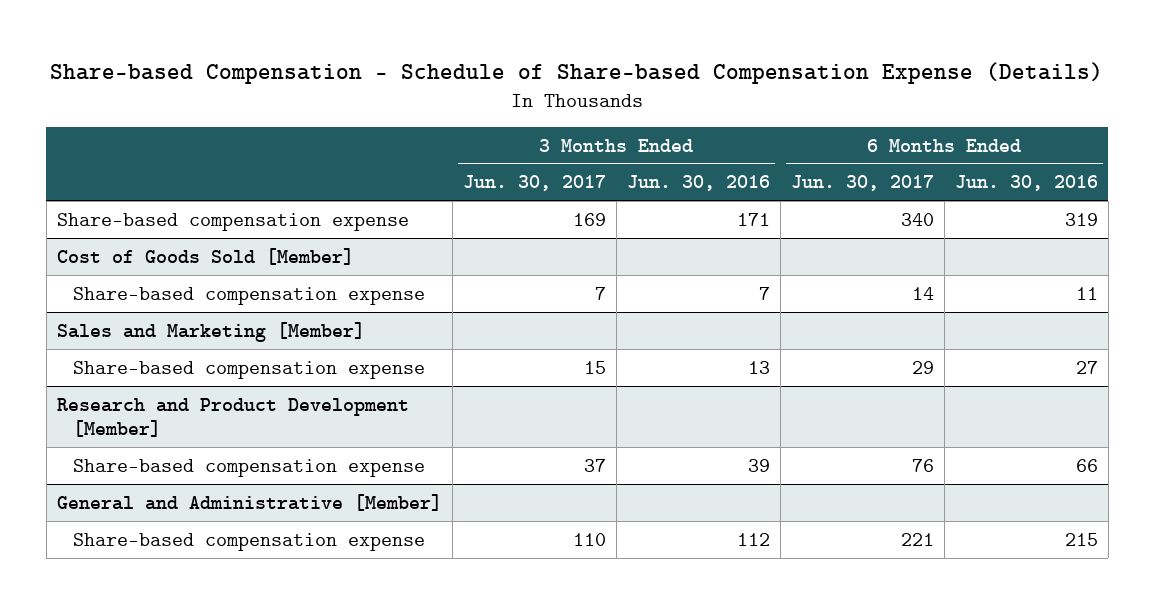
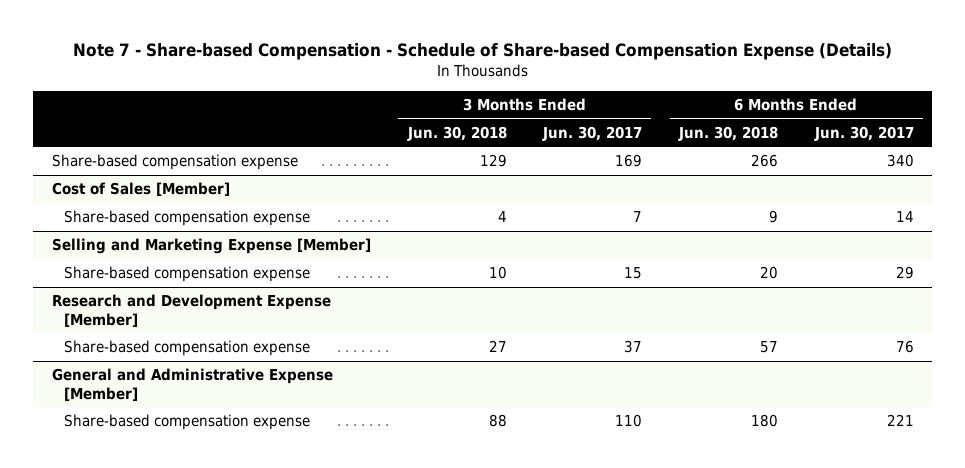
- Share-based Compensation - Schedule of Share-based Compensation Expense (Details)
+ Note 7 - Share-based Compensation - Schedule of Share-based Compensation Expense (Details)
- | 3 Months Ended Jun. 30, 2017 | 3 Months Ended Jun. 30, 2016 | 6 Months Ended Jun. 30, 2017 | 6 Months Ended Jun. 30, 2016
+ | 3 Months Ended Jun. 30, 2018 | 3 Months Ended Jun. 30, 2017 | 6 Months Ended Jun. 30, 2018 | 6 Months Ended Jun. 30, 2017
- Cost of Goods Sold [Member]
+ Cost of Sales [Member]
- Sales and Marketing [Member]
+ Selling and Marketing Expense [Member]
- Research and Product Development [Member]
+ Research and Development Expense [Member]
- General and Administrative [Member]
+ General and Administrative Expense [Member]

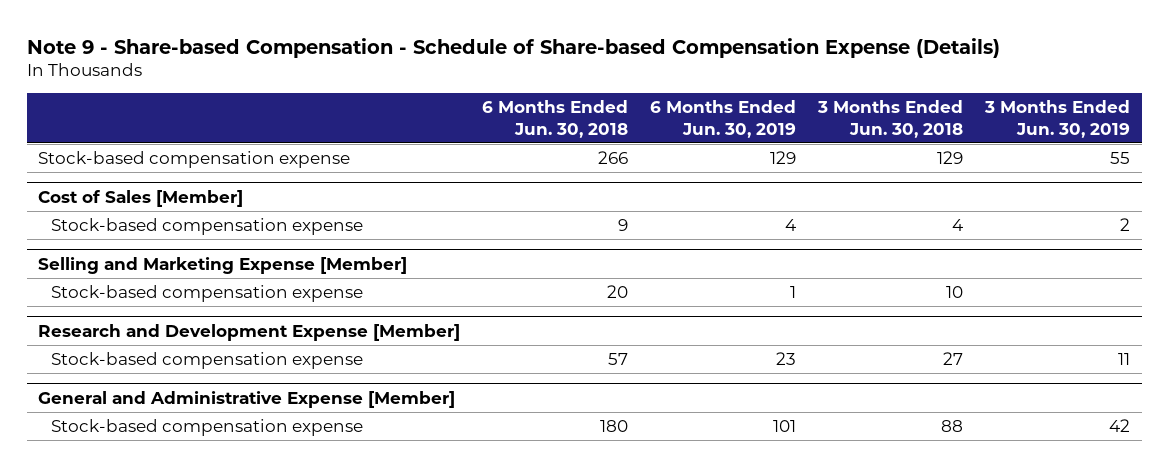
- Note 7 - Share-based Compensation - Schedule of Share-based Compensation Expense (Details)
+ Note 9 - Share-based Compensation - Schedule of Share-based Compensation Expense (Details)
- | 3 Months Ended Jun. 30, 2018 | 3 Months Ended Jun. 30, 2017 | 6 Months Ended Jun. 30, 2018 | 6 Months Ended Jun. 30, 2017
+ | 6 Months Ended Jun. 30, 2018 | 6 Months Ended Jun. 30, 2019 | 3 Months Ended Jun. 30, 2018 | 3 Months Ended Jun. 30, 2019
- Share-based compensation expense | 129 | 169 | 266 | 340
+ Stock-based compensation expense | 266 | 129 | 129 | 55
@ Cost of Sales [Member]
- Share-based compensation expense | 4 | 7 | 9 | 14
+ Stock-based compensation expense | 9 | 4 | 4 | 2
@ Selling and Marketing Expense [Member]
- Share-based compensation expense | 10 | 15 | 20 | 29
+ Stock-based compensation expense | 20 | 1 | 10 |
@ Research and Development Expense [Member]
- Share-based compensation expense | 27 | 37 | 57 | 76
+ Stock-based compensation expense | 57 | 23 | 27 | 11
@ General and Administrative Expense [Member]
- Share-based compensation expense | 88 | 110 | 180 | 221
+ Stock-based compensation expense | 180 | 101 | 88 | 42

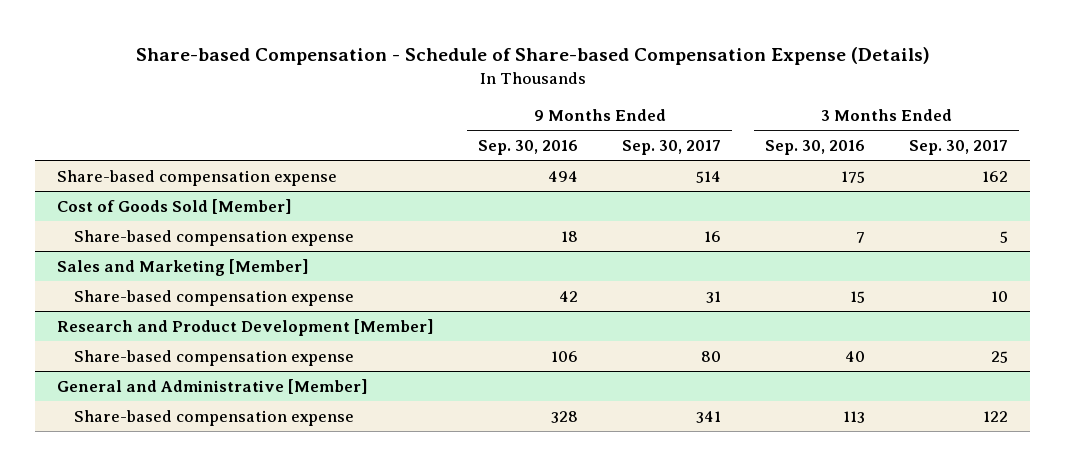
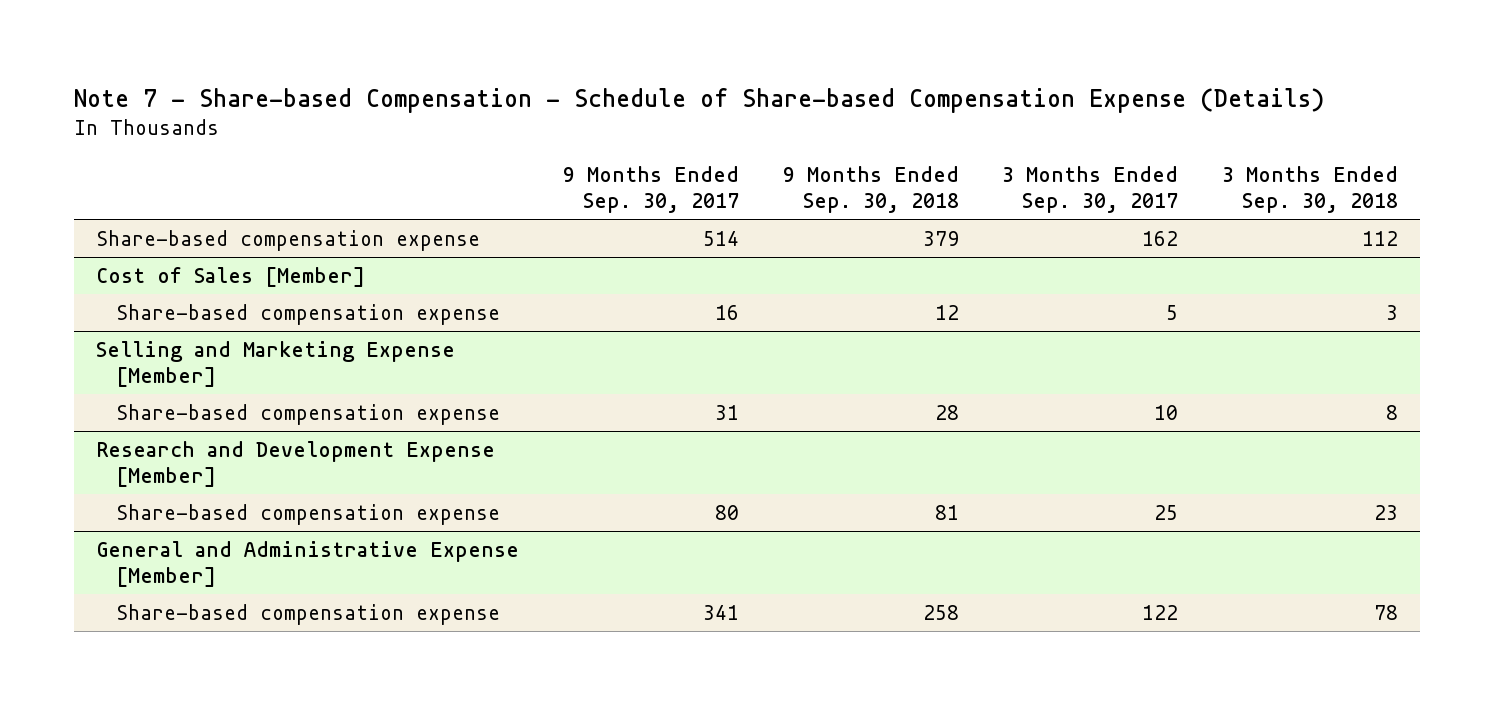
- Share-based Compensation - Schedule of Share-based Compensation Expense (Details)
+ Note 7 - Share-based Compensation - Schedule of Share-based Compensation Expense (Details)
- | 9 Months Ended Sep. 30, 2016 | 9 Months Ended Sep. 30, 2017 | 3 Months Ended Sep. 30, 2016 | 3 Months Ended Sep. 30, 2017
+ | 9 Months Ended Sep. 30, 2017 | 9 Months Ended Sep. 30, 2018 | 3 Months Ended Sep. 30, 2017 | 3 Months Ended Sep. 30, 2018
- Cost of Goods Sold [Member]
+ Cost of Sales [Member]
- Sales and Marketing [Member]
+ Selling and Marketing Expense [Member]
- Research and Product Development [Member]
+ Research and Development Expense [Member]
- General and Administrative [Member]
+ General and Administrative Expense [Member]

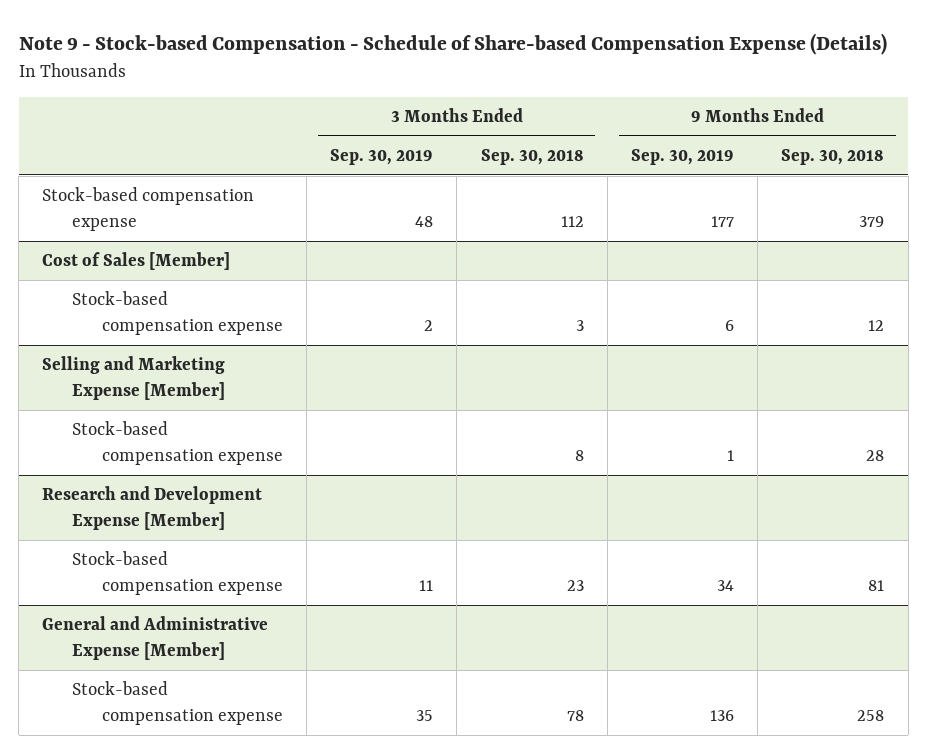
- Note 7 - Share-based Compensation - Schedule of Share-based Compensation Expense (Details)
+ Note 9 - Stock-based Compensation - Schedule of Share-based Compensation Expense (Details)
- | 9 Months Ended Sep. 30, 2017 | 9 Months Ended Sep. 30, 2018 | 3 Months Ended Sep. 30, 2017 | 3 Months Ended Sep. 30, 2018
+ | 3 Months Ended Sep. 30, 2019 | 3 Months Ended Sep. 30, 2018 | 9 Months Ended Sep. 30, 2019 | 9 Months Ended Sep. 30, 2018
- Share-based compensation expense | 514 | 379 | 162 | 112
+ Stock-based compensation expense | 48 | 112 | 177 | 379
@ Cost of Sales [Member]
- Share-based compensation expense | 16 | 12 | 5 | 3
+ Stock-based compensation expense | 2 | 3 | 6 | 12
@ Selling and Marketing Expense [Member]
- Share-based compensation expense | 31 | 28 | 10 | 8
+ Stock-based compensation expense | | 8 | 1 | 28
@ Research and Development Expense [Member]
- Share-based compensation expense | 80 | 81 | 25 | 23
+ Stock-based compensation expense | 11 | 23 | 34 | 81
@ General and Administrative Expense [Member]
- Share-based compensation expense | 341 | 258 | 122 | 78
+ Stock-based compensation expense | 35 | 78 | 136 | 258

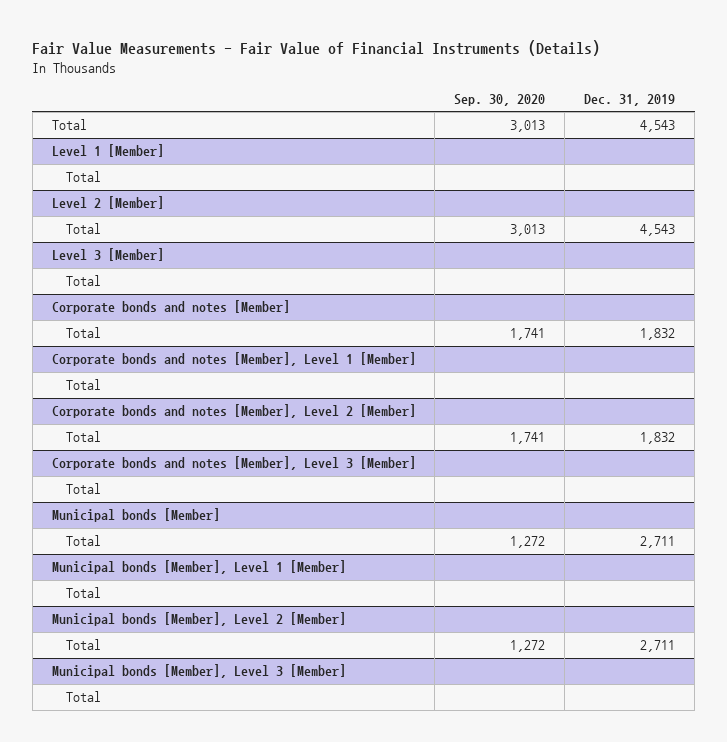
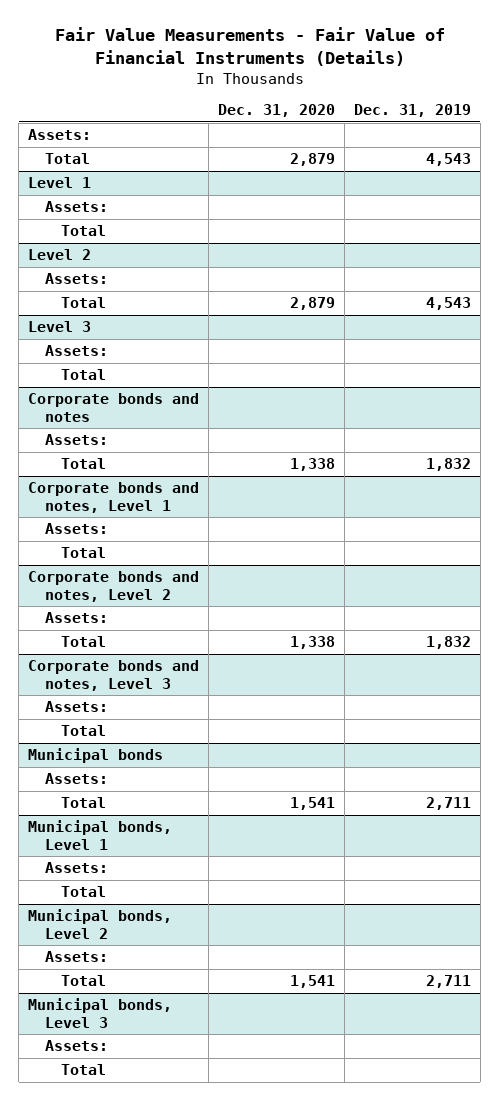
- | Sep. 30, 2020 | Dec. 31, 2019
+ | Dec. 31, 2020 | Dec. 31, 2019
+ Assets:
- Level 1 [Member]
+ Level 1
+ Assets:
- Level 2 [Member]
+ Level 2
+ Assets:
- Level 3 [Member]
+ Level 3
+ Assets:
- Corporate bonds and notes [Member]
+ Corporate bonds and notes
+ Assets:
- Corporate bonds and notes [Member], Level 1 [Member]
+ Corporate bonds and notes, Level 1
+ Assets:
- Corporate bonds and notes [Member], Level 2 [Member]
+ Corporate bonds and notes, Level 2
+ Assets:
- Corporate bonds and notes [Member], Level 3 [Member]
+ Corporate bonds and notes, Level 3
+ Assets:
- Municipal bonds [Member]
+ Municipal bonds
+ Assets:
- Municipal bonds [Member], Level 1 [Member]
+ Municipal bonds, Level 1
+ Assets:
- Municipal bonds [Member], Level 2 [Member]
+ Municipal bonds, Level 2
+ Assets:
- Municipal bonds [Member], Level 3 [Member]
+ Municipal bonds, Level 3
+ Assets:

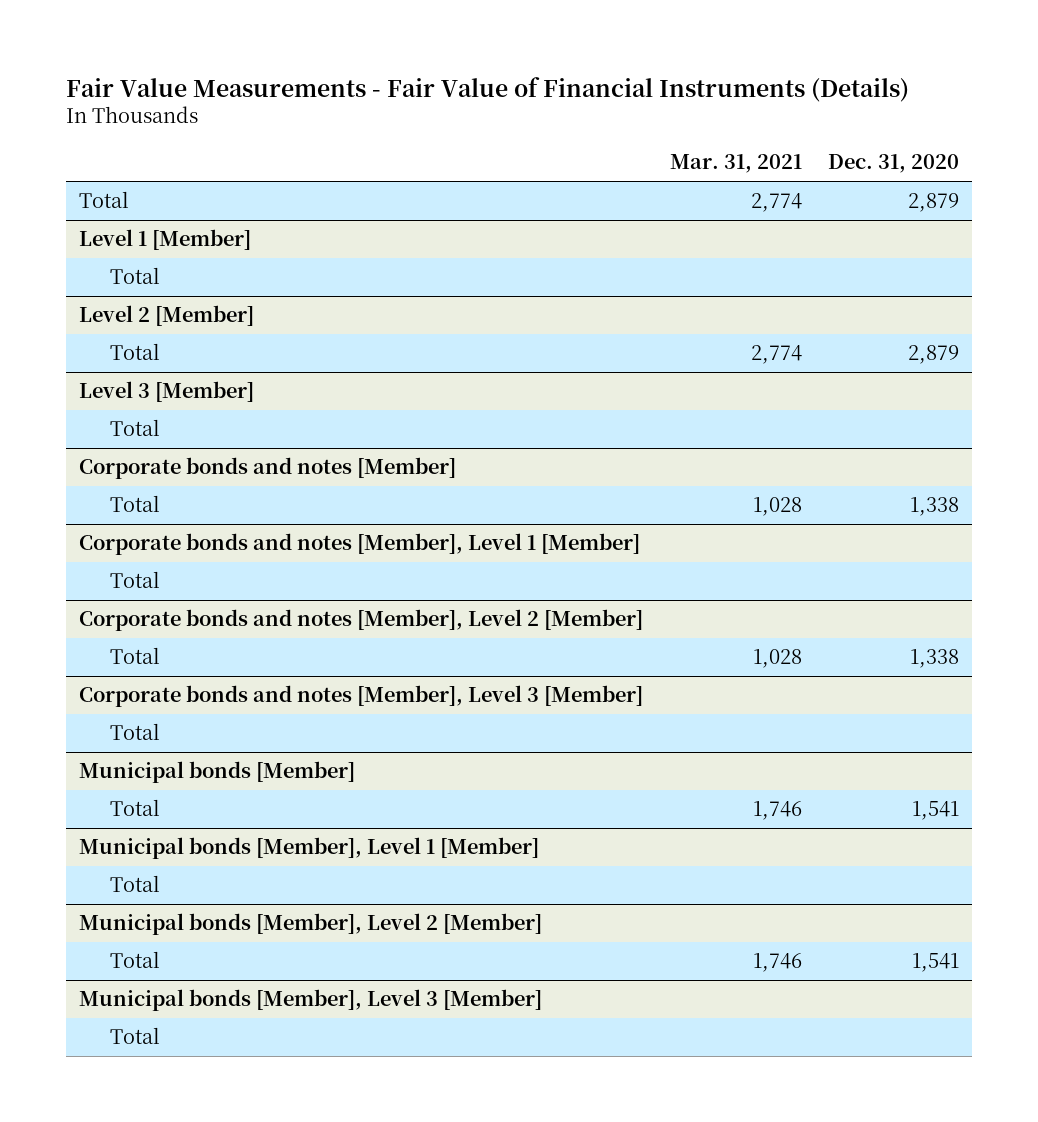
- | Dec. 31, 2020 | Dec. 31, 2019
+ | Mar. 31, 2021 | Dec. 31, 2020
- Assets:
- Level 1
- Assets:
+ Level 1 [Member]
- Level 2
- Assets:
+ Level 2 [Member]
- Level 3
- Assets:
+ Level 3 [Member]
- Corporate bonds and notes
- Assets:
+ Corporate bonds and notes [Member]
- Corporate bonds and notes, Level 1
- Assets:
+ Corporate bonds and notes [Member], Level 1 [Member]
- Corporate bonds and notes, Level 2
- Assets:
+ Corporate bonds and notes [Member], Level 2 [Member]
- Corporate bonds and notes, Level 3
- Assets:
+ Corporate bonds and notes [Member], Level 3 [Member]
- Municipal bonds
- Assets:
+ Municipal bonds [Member]
- Municipal bonds, Level 1
- Assets:
+ Municipal bonds [Member], Level 1 [Member]
- Municipal bonds, Level 2
- Assets:
+ Municipal bonds [Member], Level 2 [Member]
- Municipal bonds, Level 3
- Assets:
+ Municipal bonds [Member], Level 3 [Member]

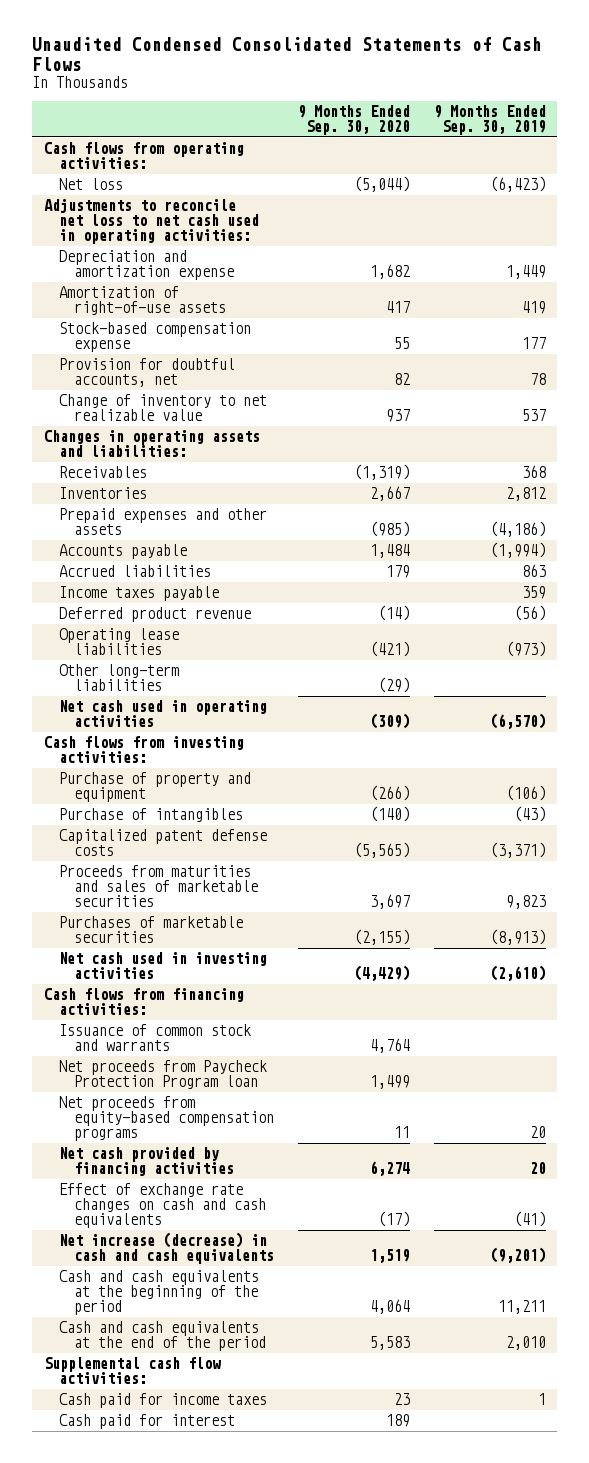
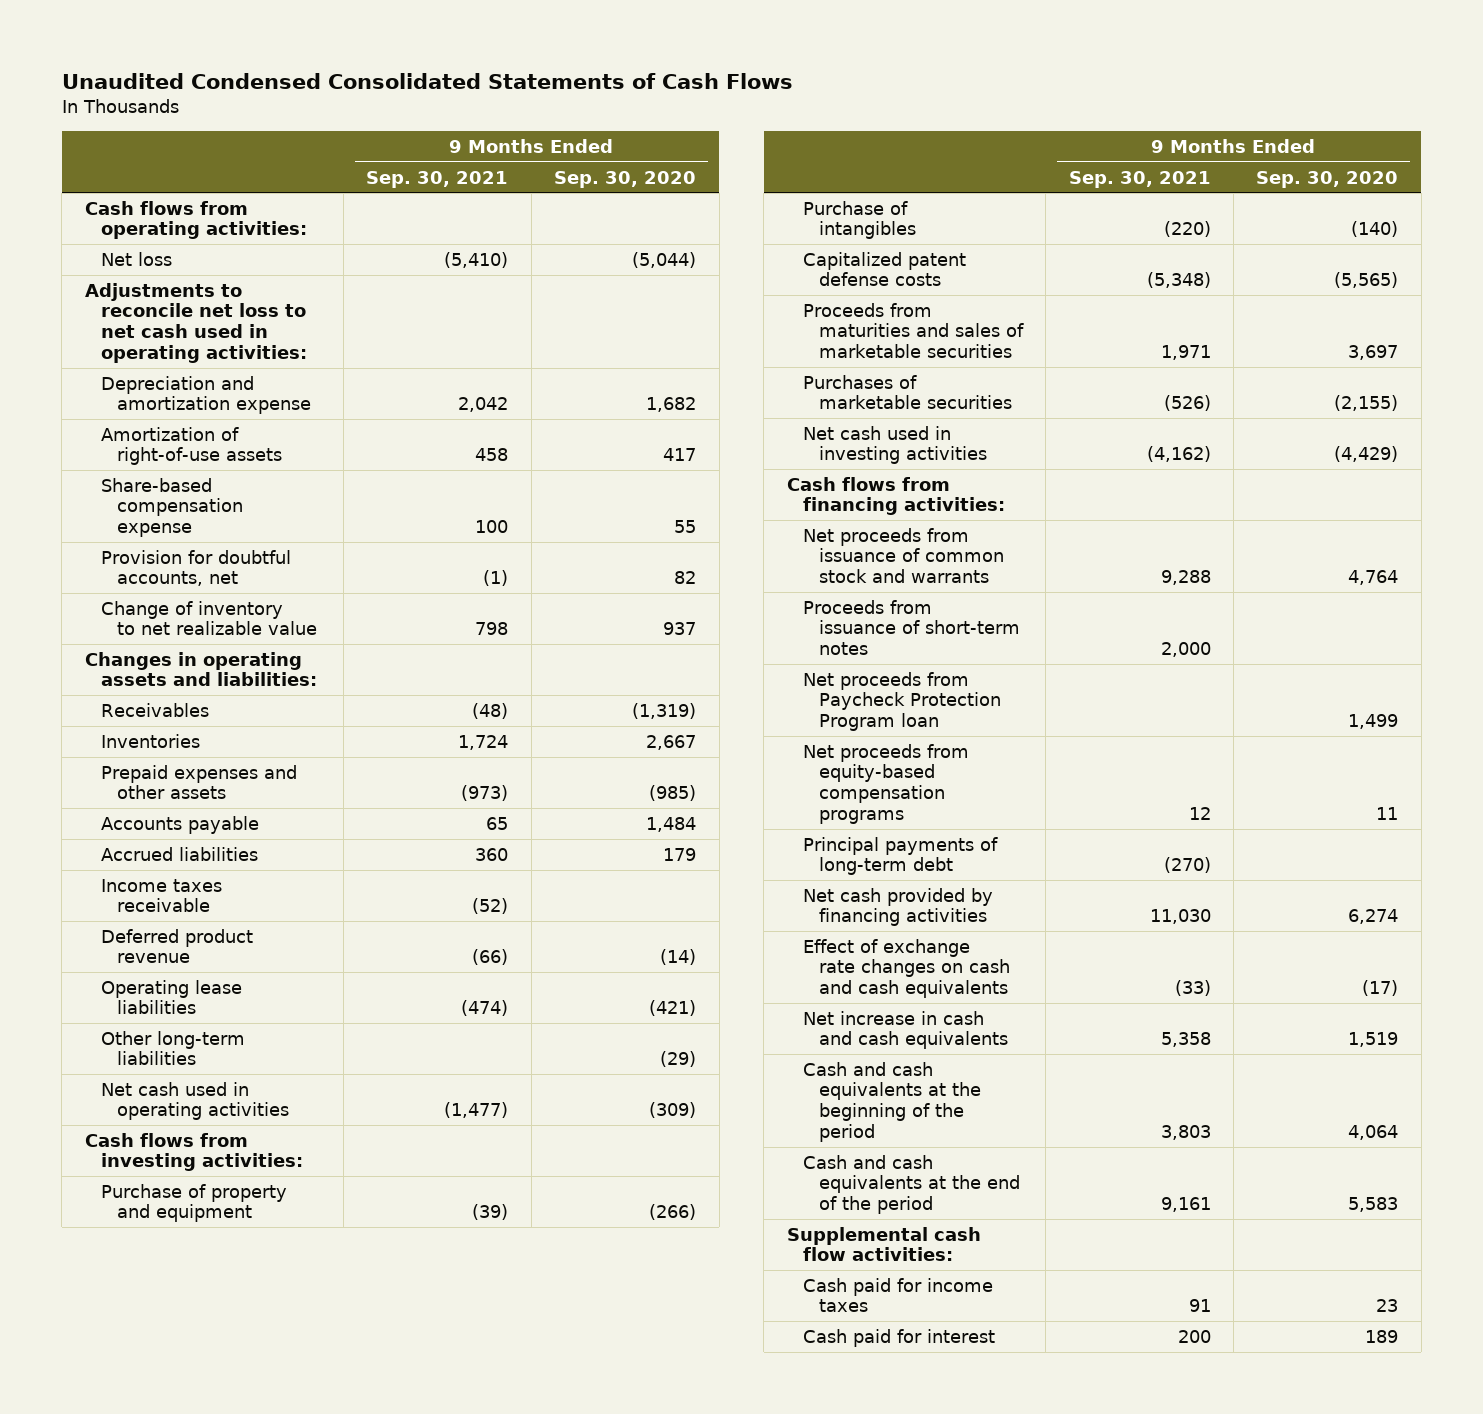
- | 9 Months Ended Sep. 30, 2020 | 9 Months Ended Sep. 30, 2019
+ | 9 Months Ended Sep. 30, 2021 | 9 Months Ended Sep. 30, 2020
- Stock-based compensation expense | 55 | 177
+ Share-based compensation expense | 100 | 55
- Income taxes payable | | 359
+ Income taxes receivable | (52) |
- Issuance of common stock and warrants | 4,764 |
+ Net proceeds from issuance of common stock and warrants | 9,288 | 4,764
+ Proceeds from issuance of short-term notes | 2,000 |
+ Principal payments of long-term debt | (270) |
- Net increase (decrease) in cash and cash equivalents | 1,519 | (9,201)
+ Net increase in cash and cash equivalents | 5,358 | 1,519

